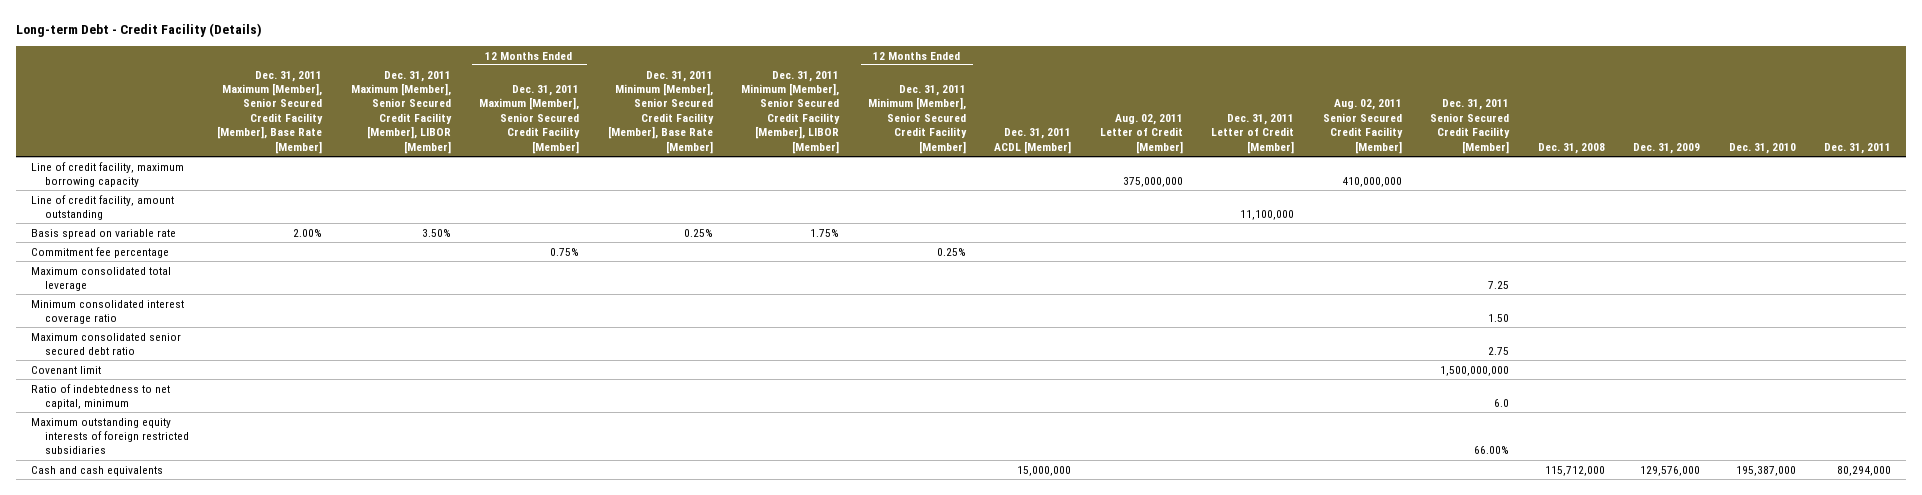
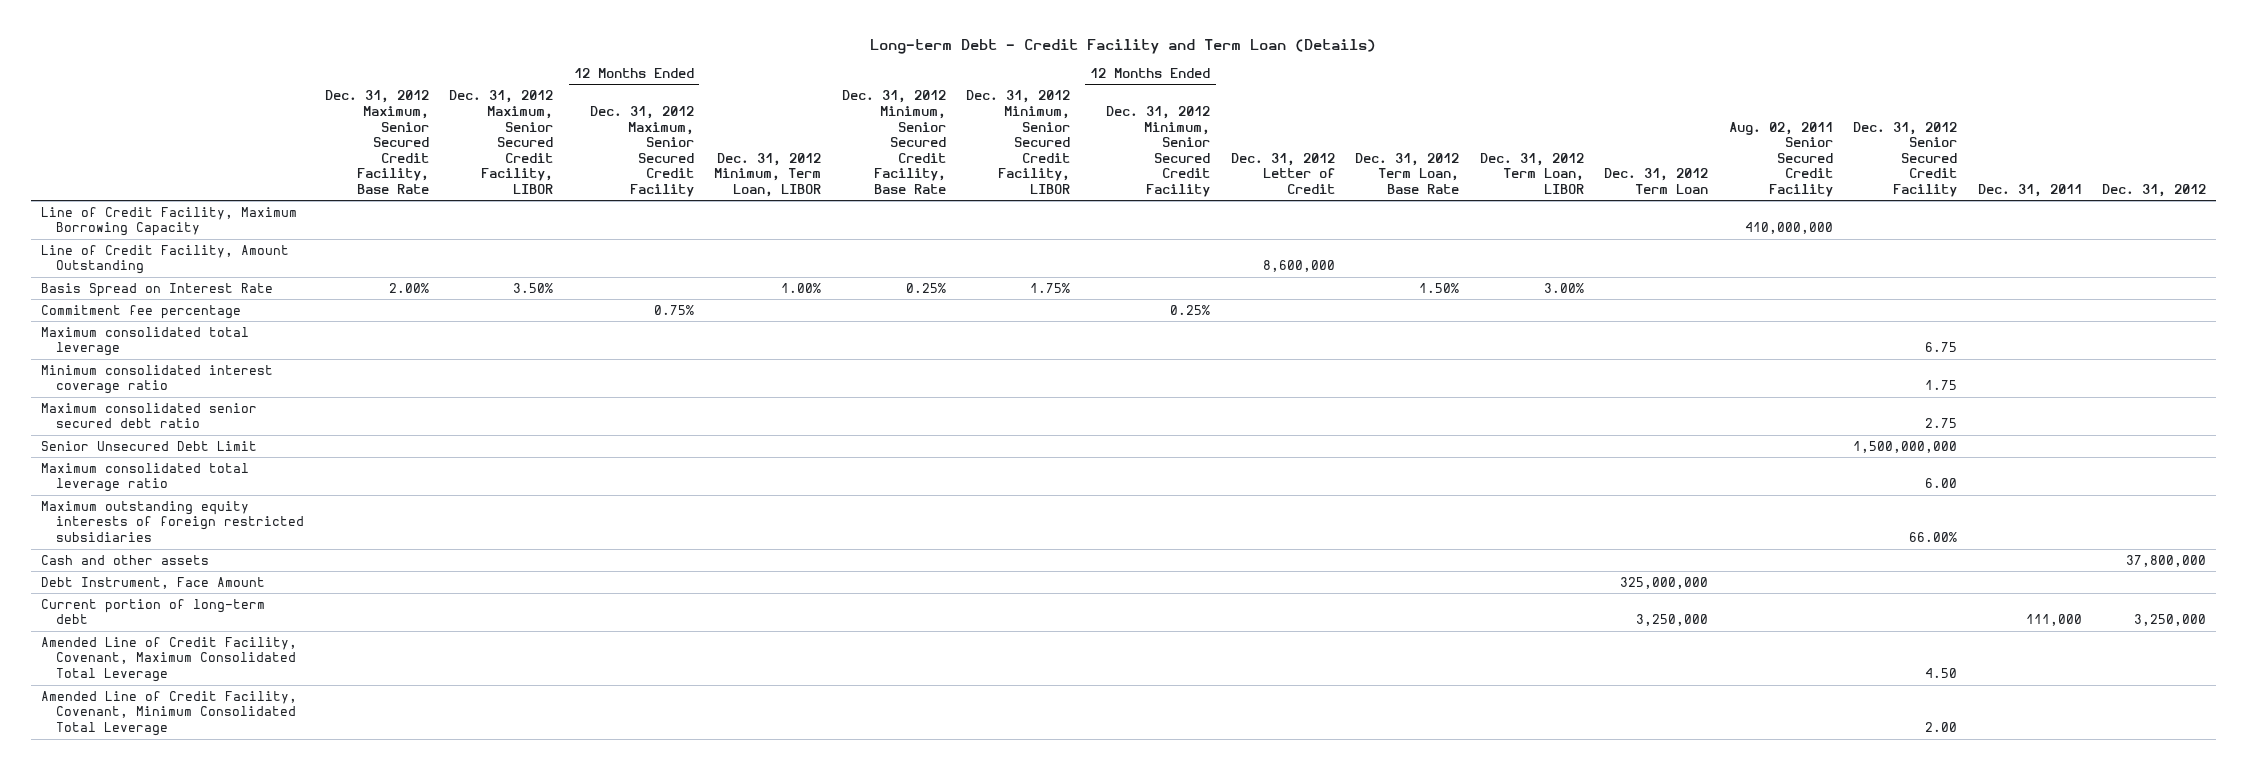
- Long-term Debt - Credit Facility (Details)
+ Long-term Debt - Credit Facility and Term Loan (Details)
- | Dec. 31, 2011 Maximum [Member], Senior Secured Credit Facility [Member], Base Rate [Member] | Dec. 31, 2011 Maximum [Member], Senior Secured Credit Facility [Member], LIBOR [Member] | 12 Months Ended Dec. 31, 2011 Maximum [Member], Senior Secured Credit Facility [Member] | Dec. 31, 2011 Minimum [Member], Senior Secured Credit Facility [Member], Base Rate [Member] | Dec. 31, 2011 Minimum [Member], Senior Secured Credit Facility [Member], LIBOR [Member] | 12 Months Ended Dec. 31, 2011 Minimum [Member], Senior Secured Credit Facility [Member] | Dec. 31, 2011 ACDL [Member] | Aug. 02, 2011 Letter of Credit [Member] | Dec. 31, 2011 Letter of Credit [Member] | Aug. 02, 2011 Senior Secured Credit Facility [Member] | Dec. 31, 2011 Senior Secured Credit Facility [Member] | Dec. 31, 2008 | Dec. 31, 2009 | Dec. 31, 2010 | Dec. 31, 2011
+ | Dec. 31, 2012 Maximum, Senior Secured Credit Facility, Base Rate | Dec. 31, 2012 Maximum, Senior Secured Credit Facility, LIBOR | 12 Months Ended Dec. 31, 2012 Maximum, Senior Secured Credit Facility | Dec. 31, 2012 Minimum, Term Loan, LIBOR | Dec. 31, 2012 Minimum, Senior Secured Credit Facility, Base Rate | Dec. 31, 2012 Minimum, Senior Secured Credit Facility, LIBOR | 12 Months Ended Dec. 31, 2012 Minimum, Senior Secured Credit Facility | Dec. 31, 2012 Letter of Credit | Dec. 31, 2012 Term Loan, Base Rate | Dec. 31, 2012 Term Loan, LIBOR | Dec. 31, 2012 Term Loan | Aug. 02, 2011 Senior Secured Credit Facility | Dec. 31, 2012 Senior Secured Credit Facility | Dec. 31, 2011 | Dec. 31, 2012
- Line of credit facility, maximum borrowing capacity | | | | | | | | 375,000,000 | | 410,000,000 | | | | |
- Line of credit facility, amount outstanding | | | | | | | | | 11,100,000 | | | | | |
- Basis spread on variable rate | 2.00% | 3.50% | | 0.25% | 1.75% | | | | | | | | | |
+ Line of Credit Facility, Maximum Borrowing Capacity | | | | | | | | | | | | 410,000,000 | | |
+ Line of Credit Facility, Amount Outstanding | | | | | | | | 8,600,000 | | | | | | |
+ Basis Spread on Interest Rate | 2.00% | 3.50% | | 1.00% | 0.25% | 1.75% | | | 1.50% | 3.00% | | | | |
- Covenant limit | | | | | | | | | | | 1,500,000,000 | | | |
- Ratio of indebtedness to net capital, minimum | | | | | | | | | | | 6.0 | | | |
+ Senior Unsecured Debt Limit | | | | | | | | | | | | | 1,500,000,000 | |
+ Maximum consolidated total leverage ratio | | | | | | | | | | | | | 6.00 | |
- Cash and cash equivalents | | | | | | | 15,000,000 | | | | | 115,712,000 | 129,576,000 | 195,387,000 | 80,294,000
+ Cash and other assets | | | | | | | | | | | | | | | 37,800,000
+ Debt Instrument, Face Amount | | | | | | | | | | | 325,000,000 | | | |
+ Current portion of long-term debt | | | | | | | | | | | 3,250,000 | | | 111,000 | 3,250,000
+ Amended Line of Credit Facility, Covenant, Maximum Consolidated Total Leverage | | | | | | | | | | | | | 4.50 | |
+ Amended Line of Credit Facility, Covenant, Minimum Consolidated Total Leverage | | | | | | | | | | | | | 2.00 | |

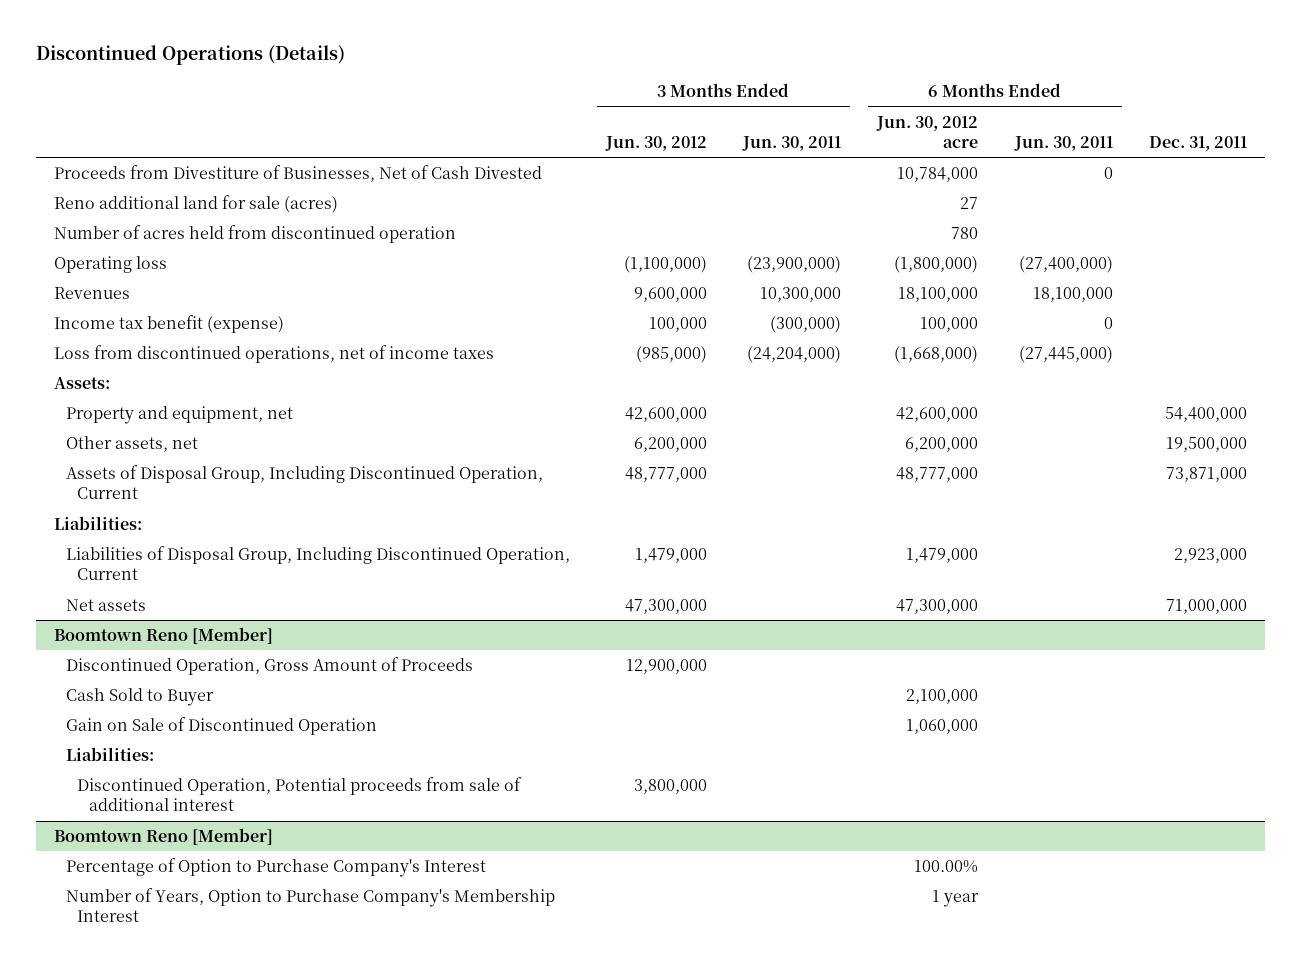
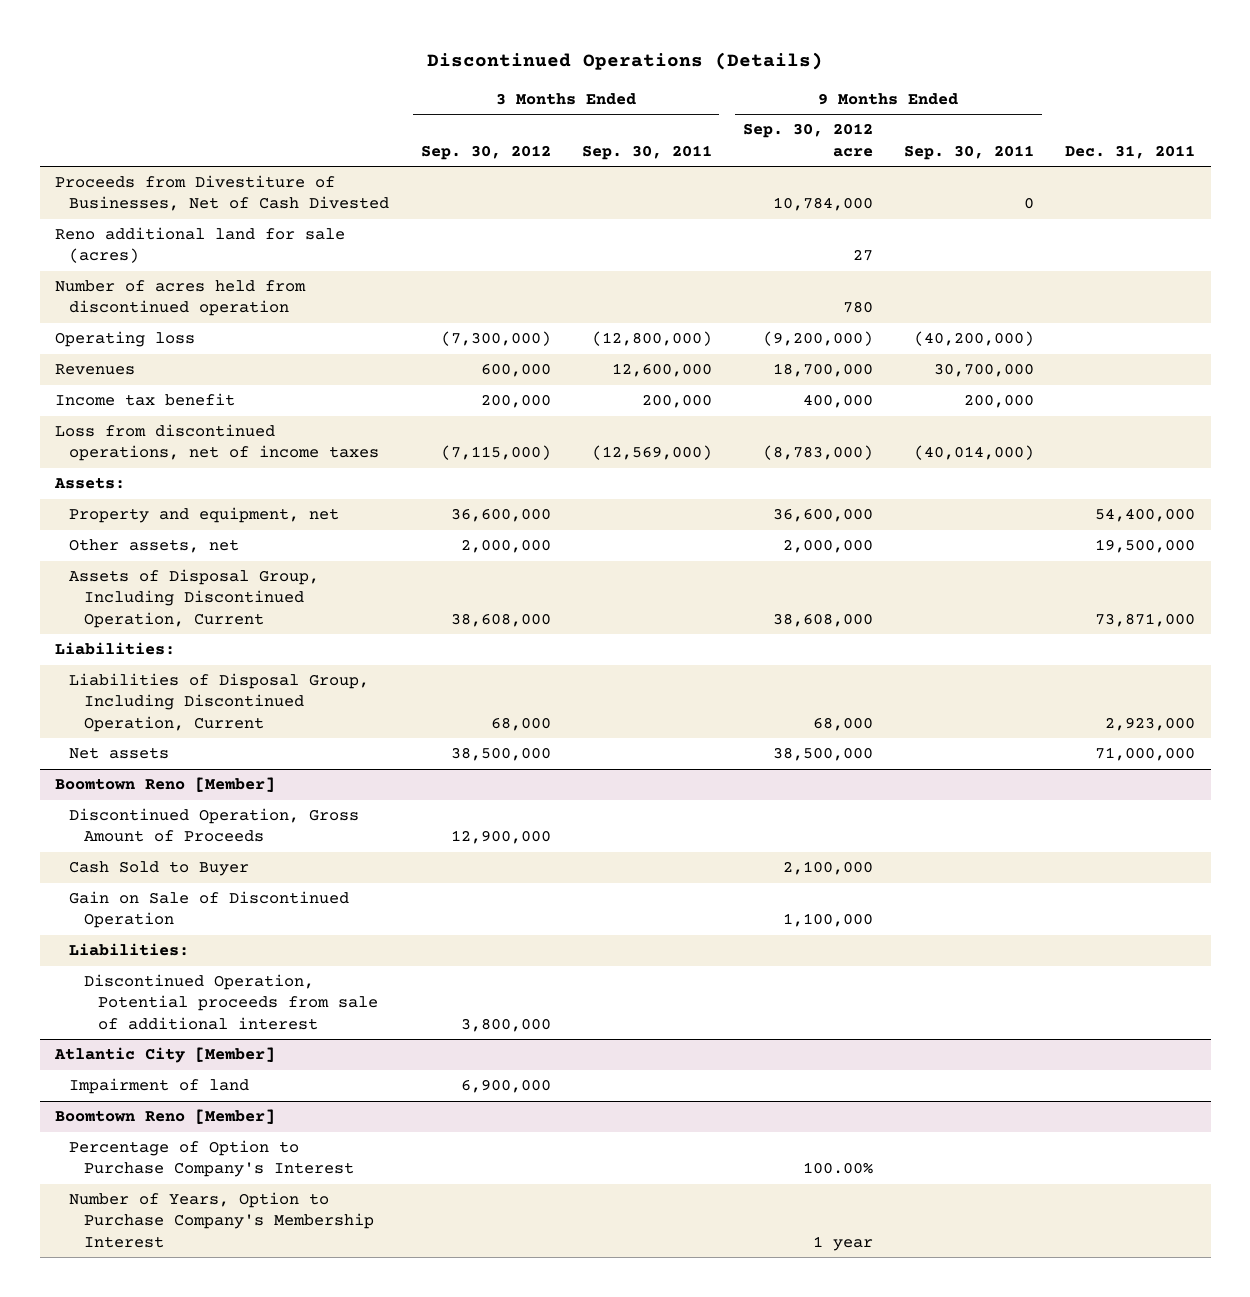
- | 3 Months Ended Jun. 30, 2012 | 3 Months Ended Jun. 30, 2011 | 6 Months Ended Jun. 30, 2012 acre | 6 Months Ended Jun. 30, 2011 | Dec. 31, 2011
+ | 3 Months Ended Sep. 30, 2012 | 3 Months Ended Sep. 30, 2011 | 9 Months Ended Sep. 30, 2012 acre | 9 Months Ended Sep. 30, 2011 | Dec. 31, 2011
- Income tax benefit (expense) | 100,000 | (300,000) | 100,000 | 0 |
+ Income tax benefit | 200,000 | 200,000 | 400,000 | 200,000 |
+ Atlantic City [Member]
+ Impairment of land | 6,900,000 | | | |

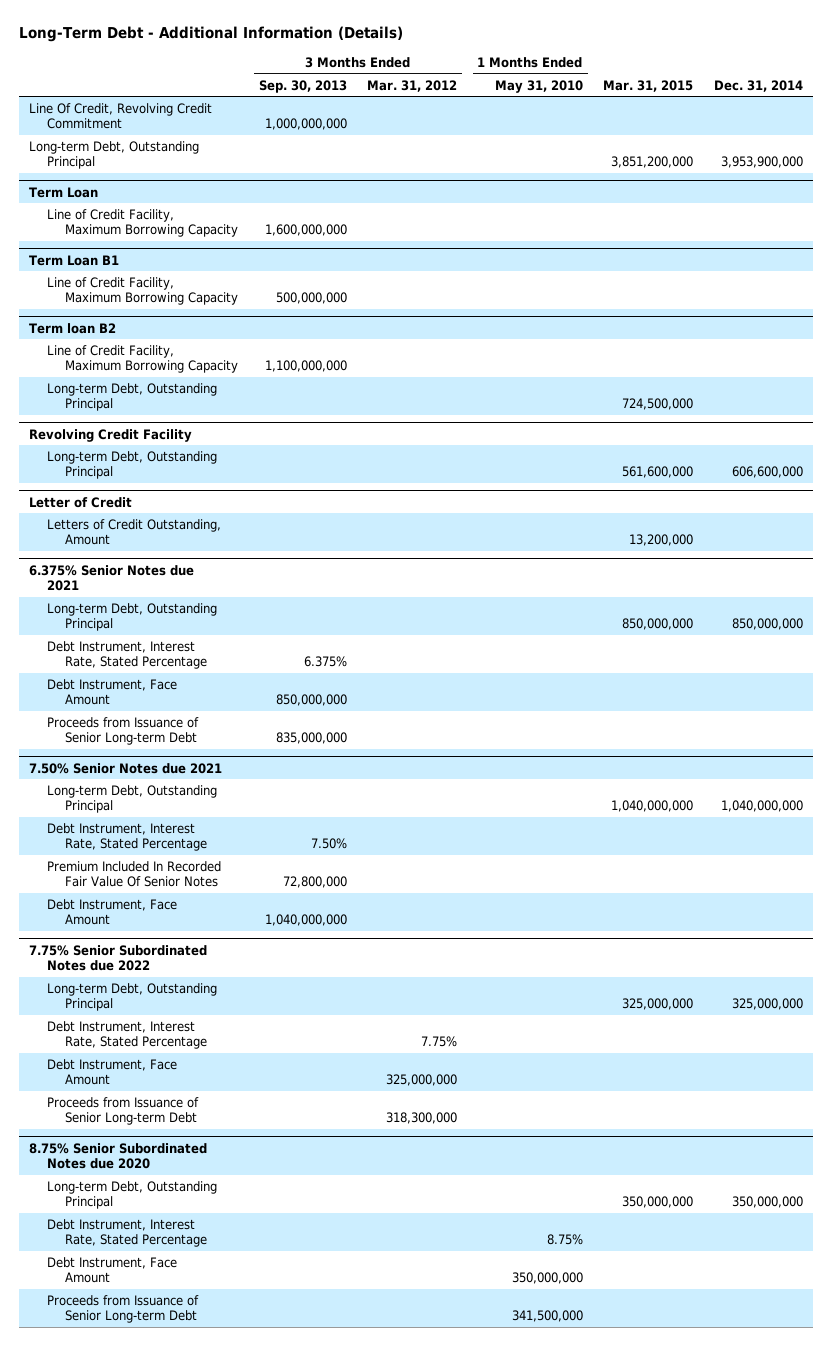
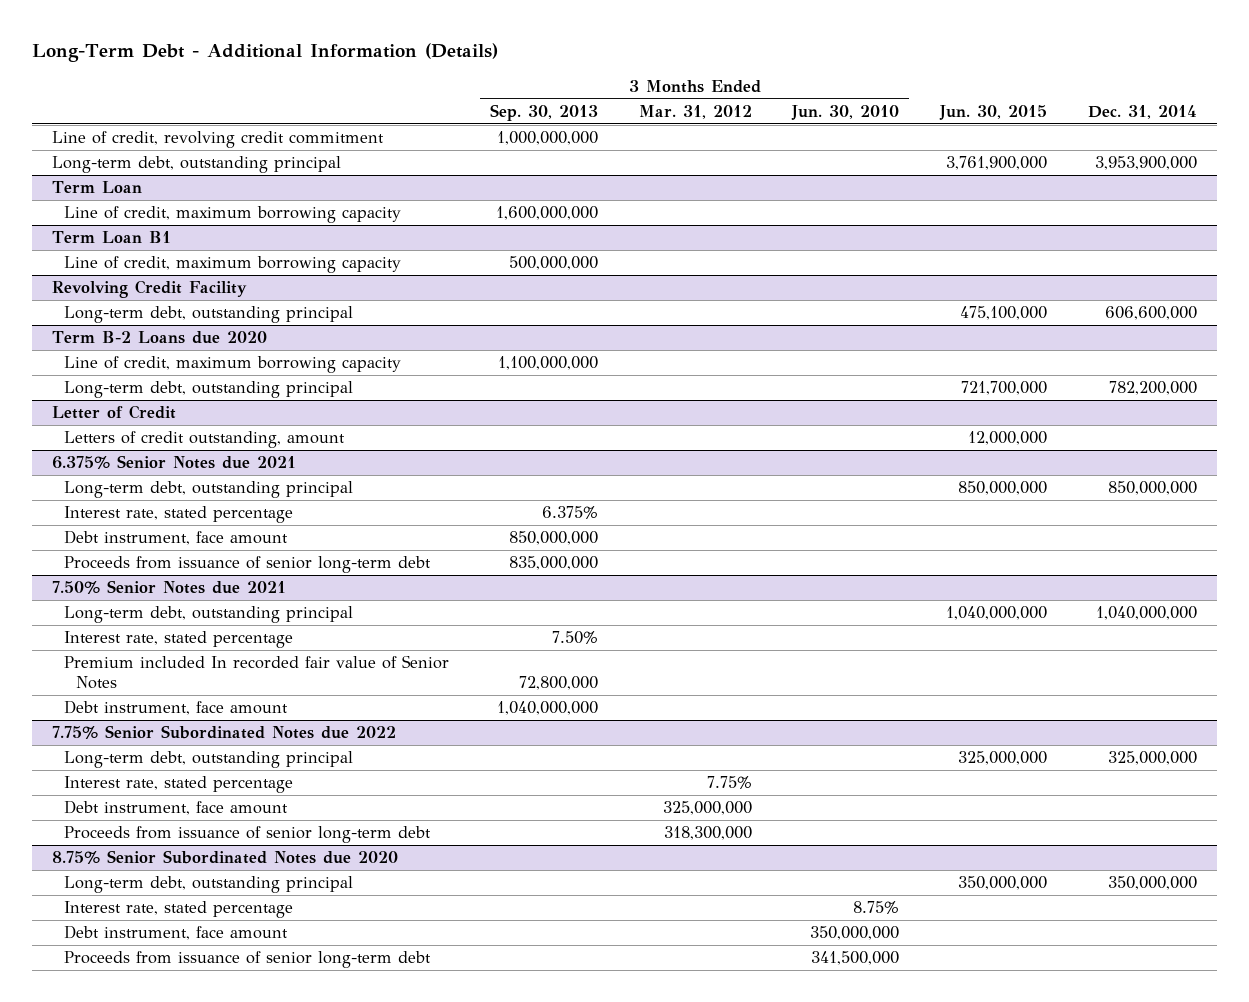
- | 3 Months Ended Sep. 30, 2013 | 3 Months Ended Mar. 31, 2012 | 1 Months Ended May 31, 2010 | Mar. 31, 2015 | Dec. 31, 2014
+ | 3 Months Ended Sep. 30, 2013 | 3 Months Ended Mar. 31, 2012 | 3 Months Ended Jun. 30, 2010 | Jun. 30, 2015 | Dec. 31, 2014
- Line Of Credit, Revolving Credit Commitment | 1,000,000,000 | | | |
- Long-term Debt, Outstanding Principal | | | | 3,851,200,000 | 3,953,900,000
+ Line of credit, revolving credit commitment | 1,000,000,000 | | | |
+ Long-term debt, outstanding principal | | | | 3,761,900,000 | 3,953,900,000
@ Term Loan
- Line of Credit Facility, Maximum Borrowing Capacity | 1,600,000,000 | | | |
+ Line of credit, maximum borrowing capacity | 1,600,000,000 | | | |
@ Term Loan B1
- Line of Credit Facility, Maximum Borrowing Capacity | 500,000,000 | | | |
- Term loan B2
- Line of Credit Facility, Maximum Borrowing Capacity | 1,100,000,000 | | | |
- Long-term Debt, Outstanding Principal | | | | 724,500,000 |
@ Term Loan B1
+ Line of credit, maximum borrowing capacity | 500,000,000 | | | |
@ Revolving Credit Facility
- Long-term Debt, Outstanding Principal | | | | 561,600,000 | 606,600,000
+ Long-term debt, outstanding principal | | | | 475,100,000 | 606,600,000
+ Term B-2 Loans due 2020
+ Line of credit, maximum borrowing capacity | 1,100,000,000 | | | |
+ Long-term debt, outstanding principal | | | | 721,700,000 | 782,200,000
@ Letter of Credit
- Letters of Credit Outstanding, Amount | | | | 13,200,000 |
+ Letters of credit outstanding, amount | | | | 12,000,000 |
@ 6.375% Senior Notes due 2021
- Long-term Debt, Outstanding Principal | | | | 850,000,000 | 850,000,000
- Debt Instrument, Interest Rate, Stated Percentage | 6.375% | | | |
- Debt Instrument, Face Amount | 850,000,000 | | | |
- Proceeds from Issuance of Senior Long-term Debt | 835,000,000 | | | |
+ Long-term debt, outstanding principal | | | | 850,000,000 | 850,000,000
+ Interest rate, stated percentage | 6.375% | | | |
+ Debt instrument, face amount | 850,000,000 | | | |
+ Proceeds from issuance of senior long-term debt | 835,000,000 | | | |
@ 7.50% Senior Notes due 2021
- Long-term Debt, Outstanding Principal | | | | 1,040,000,000 | 1,040,000,000
- Debt Instrument, Interest Rate, Stated Percentage | 7.50% | | | |
- Premium Included In Recorded Fair Value Of Senior Notes | 72,800,000 | | | |
- Debt Instrument, Face Amount | 1,040,000,000 | | | |
+ Long-term debt, outstanding principal | | | | 1,040,000,000 | 1,040,000,000
+ Interest rate, stated percentage | 7.50% | | | |
+ Premium included In recorded fair value of Senior Notes | 72,800,000 | | | |
+ Debt instrument, face amount | 1,040,000,000 | | | |
@ 7.75% Senior Subordinated Notes due 2022
- Long-term Debt, Outstanding Principal | | | | 325,000,000 | 325,000,000
- Debt Instrument, Interest Rate, Stated Percentage | | 7.75% | | |
- Debt Instrument, Face Amount | | 325,000,000 | | |
- Proceeds from Issuance of Senior Long-term Debt | | 318,300,000 | | |
+ Long-term debt, outstanding principal | | | | 325,000,000 | 325,000,000
+ Interest rate, stated percentage | | 7.75% | | |
+ Debt instrument, face amount | | 325,000,000 | | |
+ Proceeds from issuance of senior long-term debt | | 318,300,000 | | |
@ 8.75% Senior Subordinated Notes due 2020
- Long-term Debt, Outstanding Principal | | | | 350,000,000 | 350,000,000
- Debt Instrument, Interest Rate, Stated Percentage | | | 8.75% | |
- Debt Instrument, Face Amount | | | 350,000,000 | |
- Proceeds from Issuance of Senior Long-term Debt | | | 341,500,000 | |
+ Long-term debt, outstanding principal | | | | 350,000,000 | 350,000,000
+ Interest rate, stated percentage | | | 8.75% | |
+ Debt instrument, face amount | | | 350,000,000 | |
+ Proceeds from issuance of senior long-term debt | | | 341,500,000 | |

